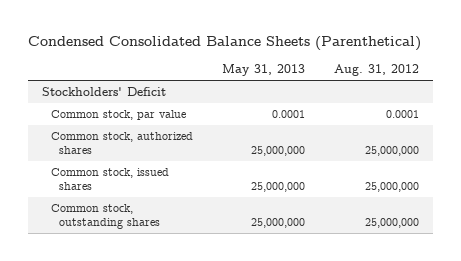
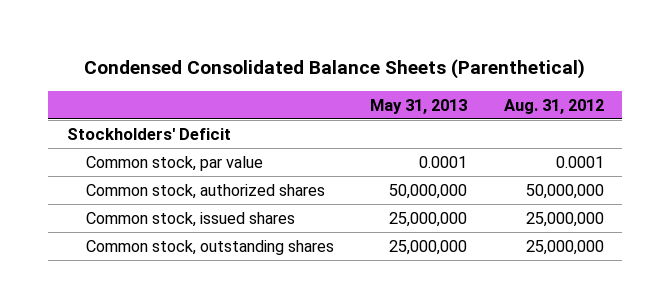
- Common stock, authorized shares | 25,000,000 | 25,000,000
+ Common stock, authorized shares | 50,000,000 | 50,000,000

